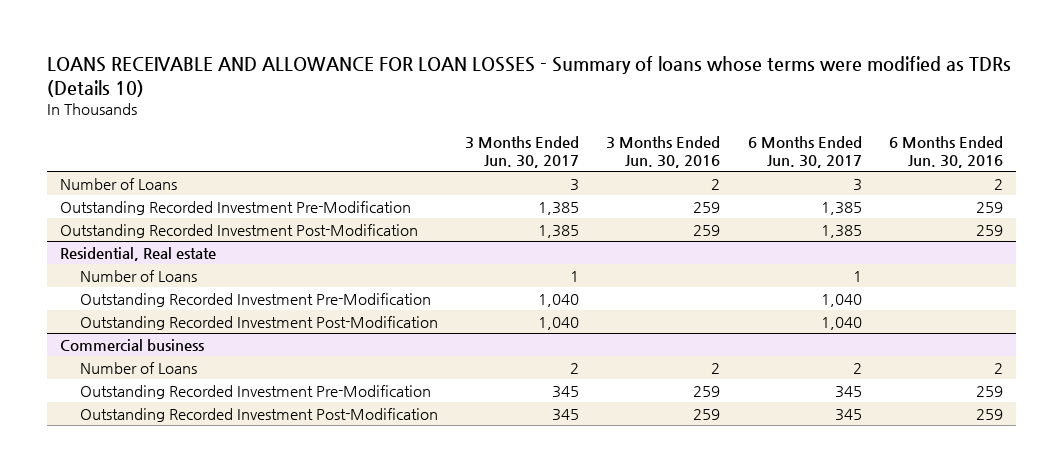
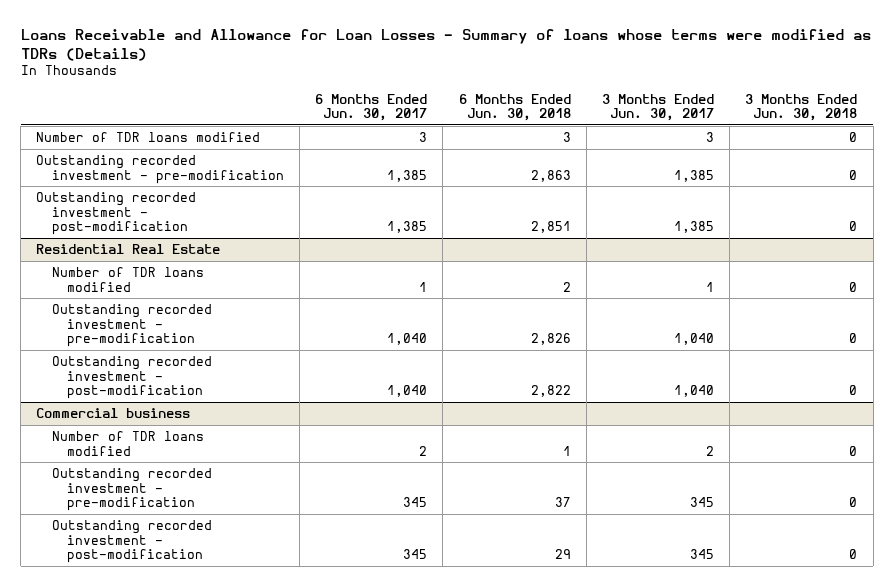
- LOANS RECEIVABLE AND ALLOWANCE FOR LOAN LOSSES - Summary of loans whose terms were modified as TDRs (Details 10)
+ Loans Receivable and Allowance for Loan Losses - Summary of loans whose terms were modified as TDRs (Details)
- | 3 Months Ended Jun. 30, 2017 | 3 Months Ended Jun. 30, 2016 | 6 Months Ended Jun. 30, 2017 | 6 Months Ended Jun. 30, 2016
+ | 6 Months Ended Jun. 30, 2017 | 6 Months Ended Jun. 30, 2018 | 3 Months Ended Jun. 30, 2017 | 3 Months Ended Jun. 30, 2018
- Number of Loans | 3 | 2 | 3 | 2
- Outstanding Recorded Investment Pre-Modification | 1,385 | 259 | 1,385 | 259
- Outstanding Recorded Investment Post-Modification | 1,385 | 259 | 1,385 | 259
- Residential, Real estate
- Number of Loans | 1 | | 1 |
- Outstanding Recorded Investment Pre-Modification | 1,040 | | 1,040 |
- Outstanding Recorded Investment Post-Modification | 1,040 | | 1,040 |
+ Number of TDR loans modified | 3 | 3 | 3 | 0
+ Outstanding recorded investment - pre-modification | 1,385 | 2,863 | 1,385 | 0
+ Outstanding recorded investment - post-modification | 1,385 | 2,851 | 1,385 | 0
+ Residential Real Estate
+ Number of TDR loans modified | 1 | 2 | 1 | 0
+ Outstanding recorded investment - pre-modification | 1,040 | 2,826 | 1,040 | 0
+ Outstanding recorded investment - post-modification | 1,040 | 2,822 | 1,040 | 0
@ Commercial business
- Number of Loans | 2 | 2 | 2 | 2
- Outstanding Recorded Investment Pre-Modification | 345 | 259 | 345 | 259
- Outstanding Recorded Investment Post-Modification | 345 | 259 | 345 | 259
+ Number of TDR loans modified | 2 | 1 | 2 | 0
+ Outstanding recorded investment - pre-modification | 345 | 37 | 345 | 0
+ Outstanding recorded investment - post-modification | 345 | 29 | 345 | 0

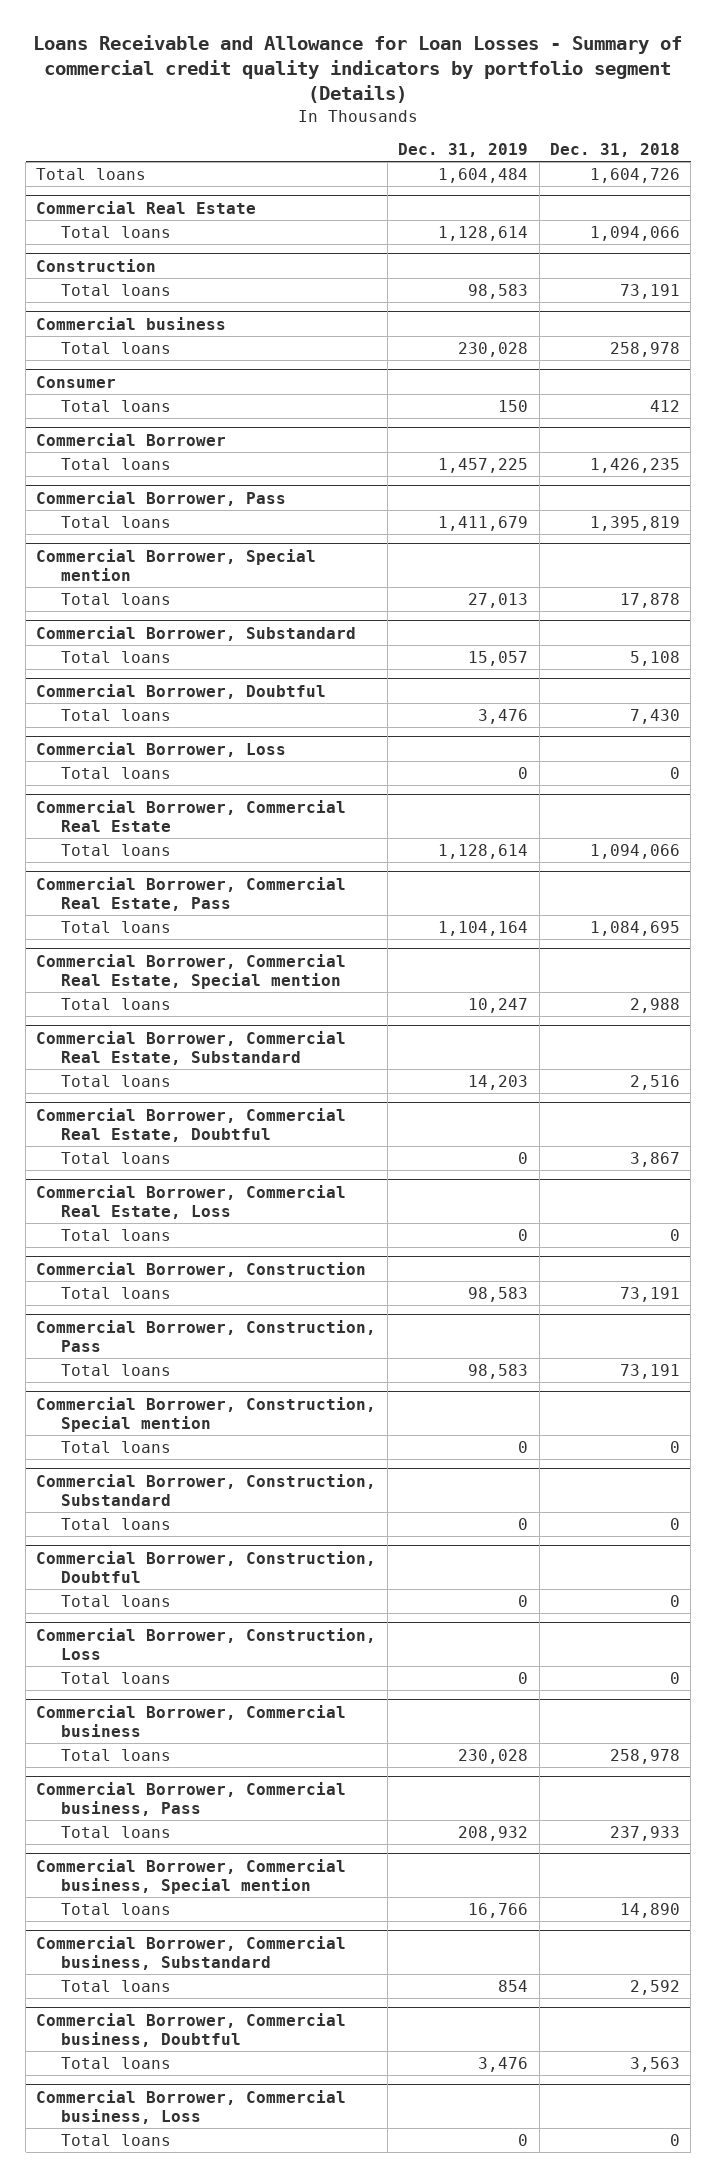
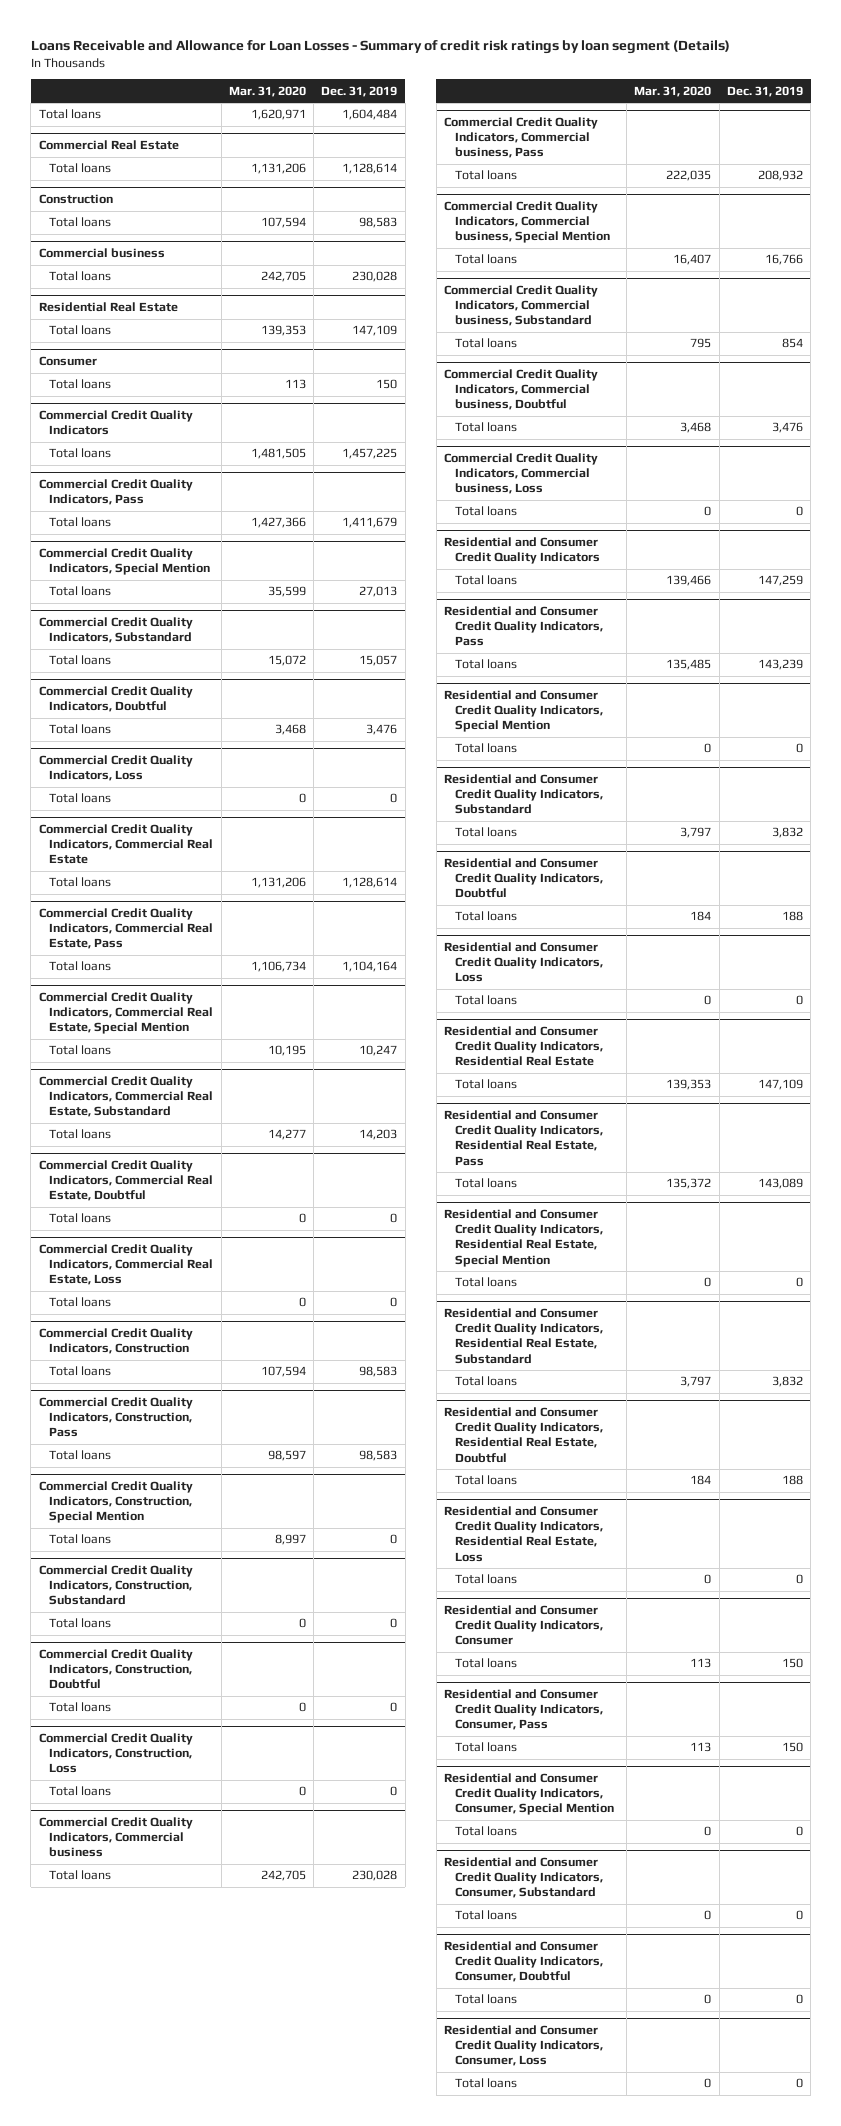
- Loans Receivable and Allowance for Loan Losses - Summary of commercial credit quality indicators by portfolio segment (Details)
+ Loans Receivable and Allowance for Loan Losses - Summary of credit risk ratings by loan segment (Details)
- | Dec. 31, 2019 | Dec. 31, 2018
+ | Mar. 31, 2020 | Dec. 31, 2019
+ Residential Real Estate
+ Total loans | 139,353 | 147,109
- Commercial Borrower
+ Commercial Credit Quality Indicators
- Commercial Borrower, Pass
+ Commercial Credit Quality Indicators, Pass
- Commercial Borrower, Special mention
+ Commercial Credit Quality Indicators, Special Mention
- Commercial Borrower, Substandard
+ Commercial Credit Quality Indicators, Substandard
- Commercial Borrower, Doubtful
+ Commercial Credit Quality Indicators, Doubtful
- Commercial Borrower, Loss
+ Commercial Credit Quality Indicators, Loss
- Commercial Borrower, Commercial Real Estate
+ Commercial Credit Quality Indicators, Commercial Real Estate
- Commercial Borrower, Commercial Real Estate, Pass
+ Commercial Credit Quality Indicators, Commercial Real Estate, Pass
- Commercial Borrower, Commercial Real Estate, Special mention
+ Commercial Credit Quality Indicators, Commercial Real Estate, Special Mention
- Commercial Borrower, Commercial Real Estate, Substandard
+ Commercial Credit Quality Indicators, Commercial Real Estate, Substandard
- Commercial Borrower, Commercial Real Estate, Doubtful
+ Commercial Credit Quality Indicators, Commercial Real Estate, Doubtful
- Commercial Borrower, Commercial Real Estate, Loss
+ Commercial Credit Quality Indicators, Commercial Real Estate, Loss
- Commercial Borrower, Construction
+ Commercial Credit Quality Indicators, Construction
- Commercial Borrower, Construction, Pass
+ Commercial Credit Quality Indicators, Construction, Pass
- Commercial Borrower, Construction, Special mention
+ Commercial Credit Quality Indicators, Construction, Special Mention
- Commercial Borrower, Construction, Substandard
+ Commercial Credit Quality Indicators, Construction, Substandard
- Commercial Borrower, Construction, Doubtful
+ Commercial Credit Quality Indicators, Construction, Doubtful
- Commercial Borrower, Construction, Loss
+ Commercial Credit Quality Indicators, Construction, Loss
- Commercial Borrower, Commercial business
+ Commercial Credit Quality Indicators, Commercial business
- Commercial Borrower, Commercial business, Pass
+ Commercial Credit Quality Indicators, Commercial business, Pass
- Commercial Borrower, Commercial business, Special mention
+ Commercial Credit Quality Indicators, Commercial business, Special Mention
- Commercial Borrower, Commercial business, Substandard
+ Commercial Credit Quality Indicators, Commercial business, Substandard
- Commercial Borrower, Commercial business, Doubtful
+ Commercial Credit Quality Indicators, Commercial business, Doubtful
- Commercial Borrower, Commercial business, Loss
+ Commercial Credit Quality Indicators, Commercial business, Loss
+ Residential and Consumer Credit Quality Indicators
+ Total loans | 139,466 | 147,259
+ Residential and Consumer Credit Quality Indicators, Pass
+ Total loans | 135,485 | 143,239
+ Residential and Consumer Credit Quality Indicators, Special Mention
+ Total loans | 0 | 0
+ Residential and Consumer Credit Quality Indicators, Substandard
+ Total loans | 3,797 | 3,832
+ Residential and Consumer Credit Quality Indicators, Doubtful
+ Total loans | 184 | 188
+ Residential and Consumer Credit Quality Indicators, Loss
+ Total loans | 0 | 0
+ Residential and Consumer Credit Quality Indicators, Residential Real Estate
+ Total loans | 139,353 | 147,109
+ Residential and Consumer Credit Quality Indicators, Residential Real Estate, Pass
+ Total loans | 135,372 | 143,089
+ Residential and Consumer Credit Quality Indicators, Residential Real Estate, Special Mention
+ Total loans | 0 | 0
+ Residential and Consumer Credit Quality Indicators, Residential Real Estate, Substandard
+ Total loans | 3,797 | 3,832
+ Residential and Consumer Credit Quality Indicators, Residential Real Estate, Doubtful
+ Total loans | 184 | 188
+ Residential and Consumer Credit Quality Indicators, Residential Real Estate, Loss
+ Total loans | 0 | 0
+ Residential and Consumer Credit Quality Indicators, Consumer
+ Total loans | 113 | 150
+ Residential and Consumer Credit Quality Indicators, Consumer, Pass
+ Total loans | 113 | 150
+ Residential and Consumer Credit Quality Indicators, Consumer, Special Mention
+ Total loans | 0 | 0
+ Residential and Consumer Credit Quality Indicators, Consumer, Substandard
+ Total loans | 0 | 0
+ Residential and Consumer Credit Quality Indicators, Consumer, Doubtful
+ Total loans | 0 | 0
+ Residential and Consumer Credit Quality Indicators, Consumer, Loss
+ Total loans | 0 | 0

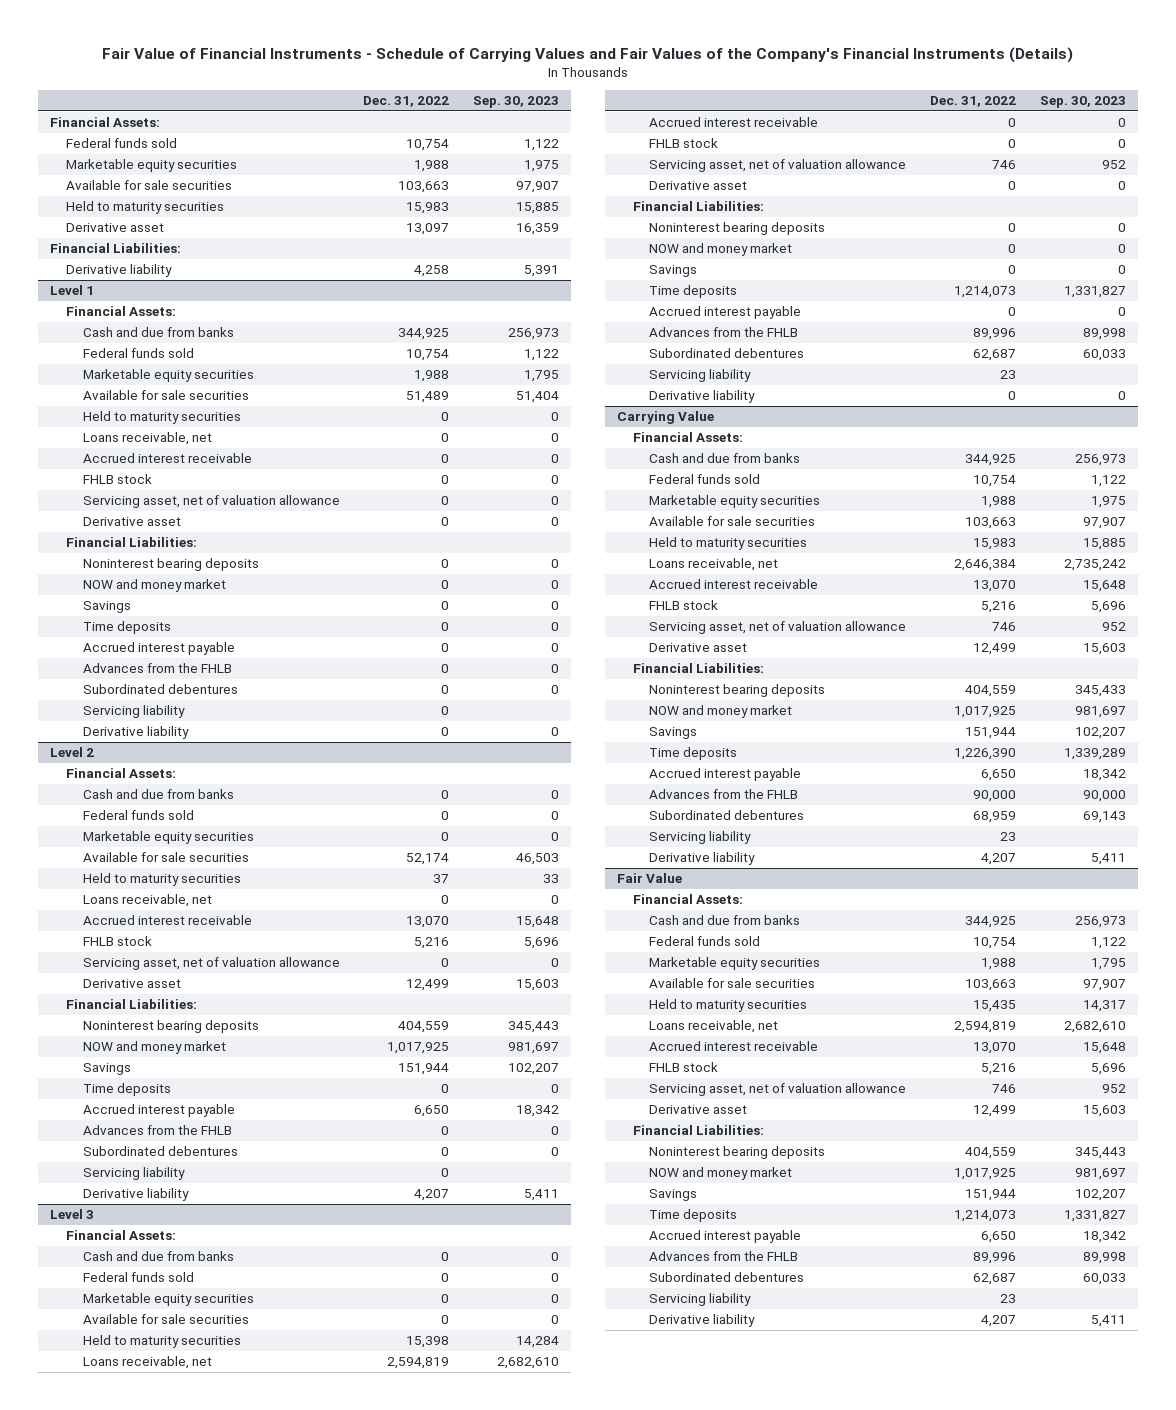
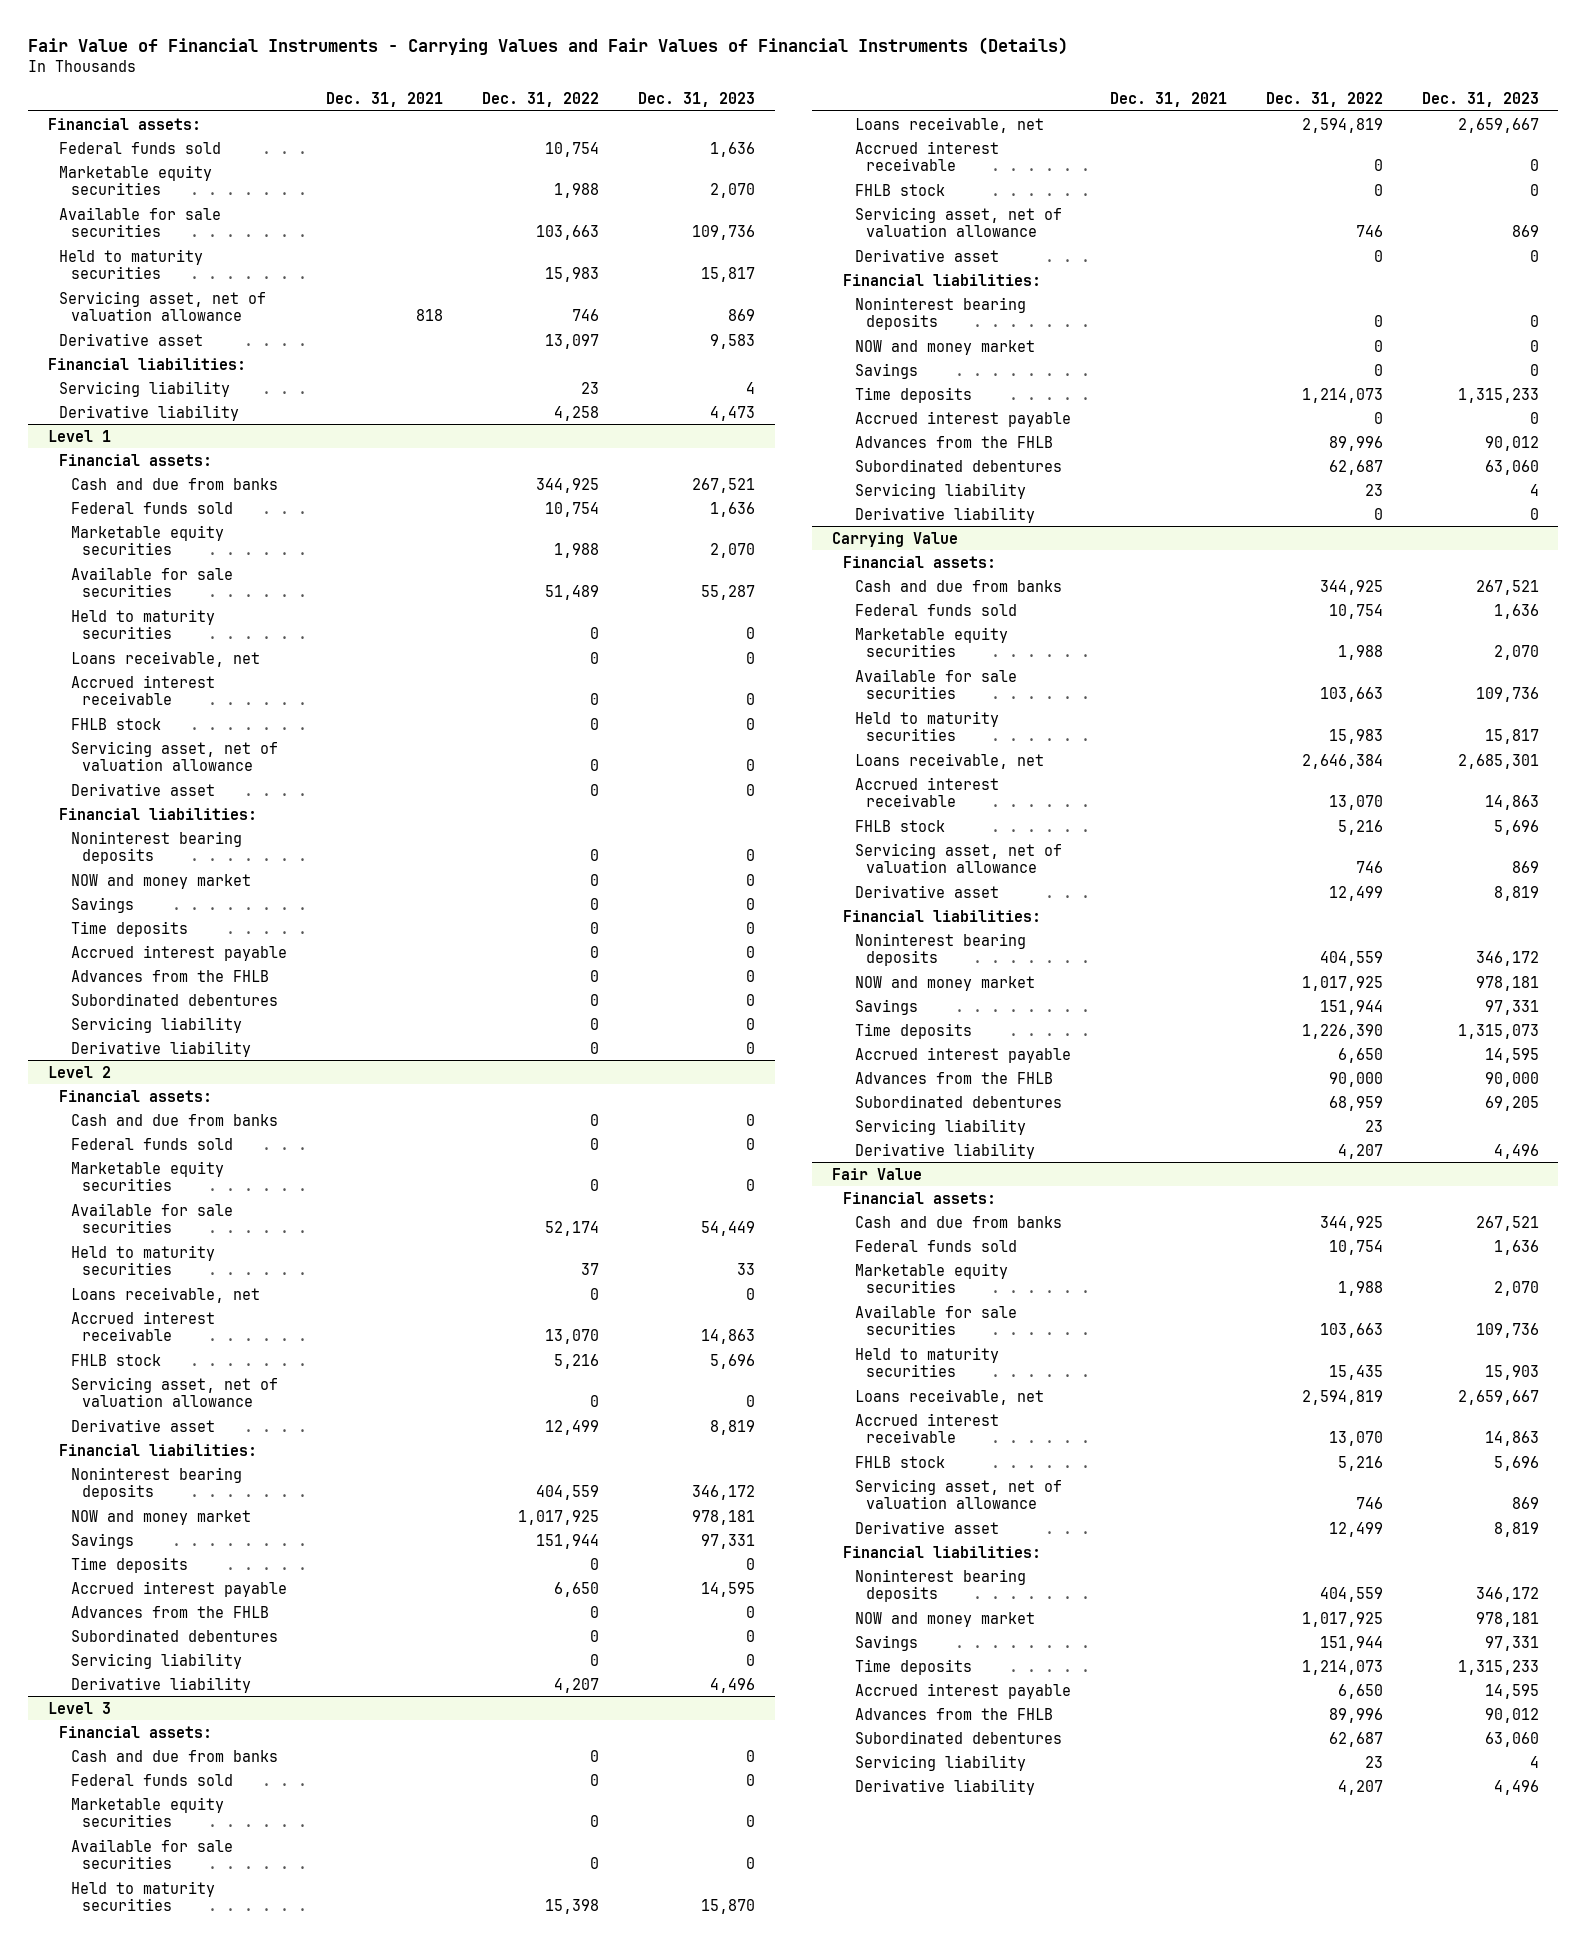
- Fair Value of Financial Instruments - Schedule of Carrying Values and Fair Values of the Company's Financial Instruments (Details)
+ Fair Value of Financial Instruments - Carrying Values and Fair Values of Financial Instruments (Details)
- | Dec. 31, 2022 | Sep. 30, 2023
+ | Dec. 31, 2021 | Dec. 31, 2022 | Dec. 31, 2023
- Financial Assets:
+ Financial assets:
+ Servicing asset, net of valuation allowance | 818 | 746 | 869
- Financial Liabilities:
+ Financial liabilities:
+ Servicing liability | | 23 | 4
@ Level 1
- Financial Assets:
+ Financial assets:
- Financial Liabilities:
+ Financial liabilities:
@ Level 2
- Financial Assets:
+ Financial assets:
- Financial Liabilities:
+ Financial liabilities:
@ Level 3
- Financial Assets:
+ Financial assets:
- Financial Liabilities:
+ Financial liabilities:
@ Carrying Value
- Financial Assets:
+ Financial assets:
- Financial Liabilities:
+ Financial liabilities:
@ Fair Value
- Financial Assets:
+ Financial assets:
- Financial Liabilities:
+ Financial liabilities:

